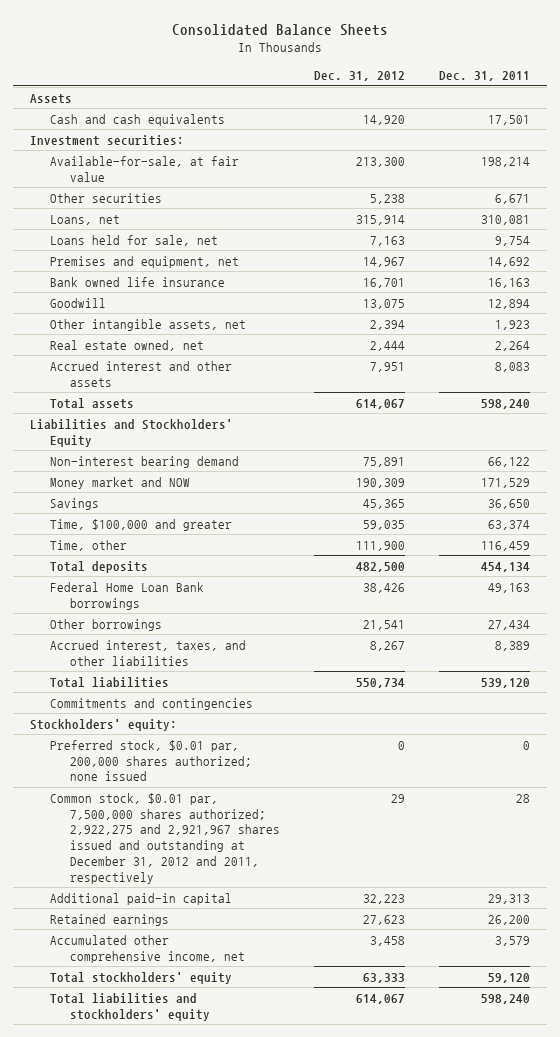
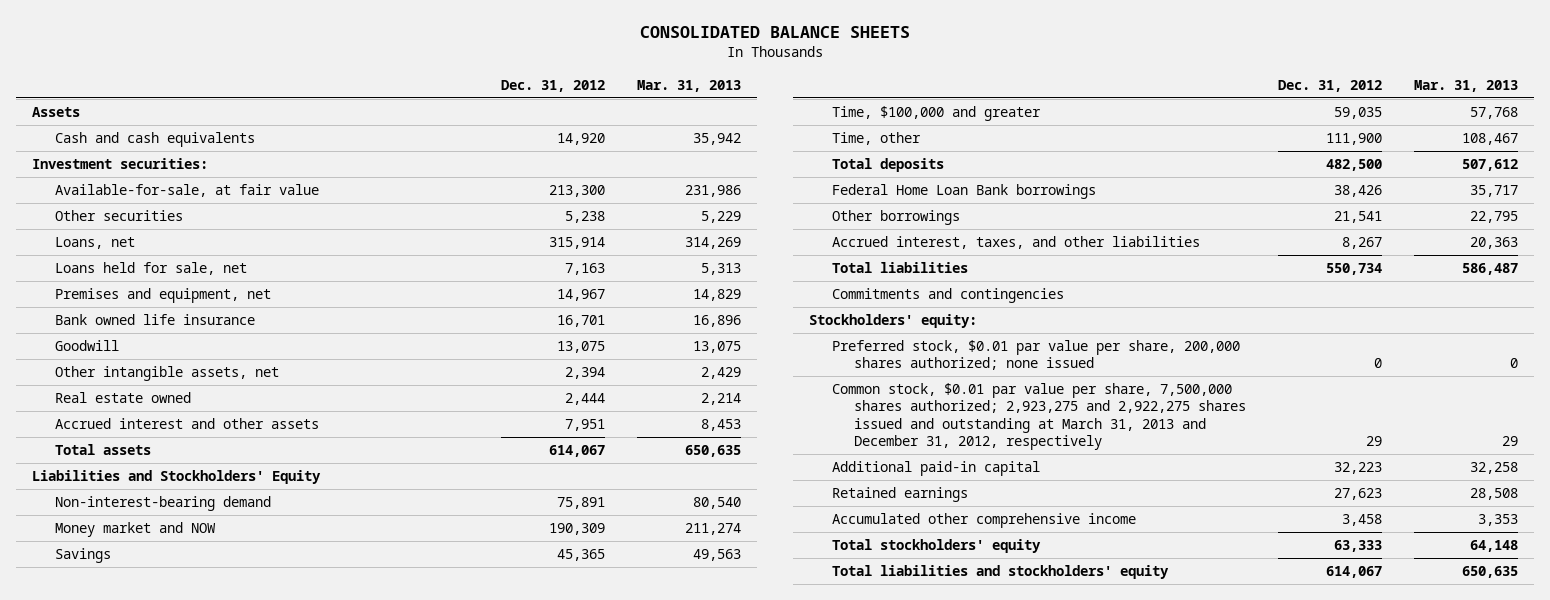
- Consolidated Balance Sheets
+ CONSOLIDATED BALANCE SHEETS
- | Dec. 31, 2012 | Dec. 31, 2011
+ | Dec. 31, 2012 | Mar. 31, 2013
- Real estate owned, net | 2,444 | 2,264
+ Real estate owned | 2,444 | 2,214
- Non-interest bearing demand | 75,891 | 66,122
+ Non-interest-bearing demand | 75,891 | 80,540
- Preferred stock, $0.01 par, 200,000 shares authorized; none issued | 0 | 0
- Common stock, $0.01 par, 7,500,000 shares authorized; 2,922,275 and 2,921,967 shares issued and outstanding at December 31, 2012 and 2011, respectively | 29 | 28
+ Preferred stock, $0.01 par value per share, 200,000 shares authorized; none issued | 0 | 0
+ Common stock, $0.01 par value per share, 7,500,000 shares authorized; 2,923,275 and 2,922,275 shares issued and outstanding at March 31, 2013 and December 31, 2012, respectively | 29 | 29
- Accumulated other comprehensive income, net | 3,458 | 3,579
+ Accumulated other comprehensive income | 3,458 | 3,353

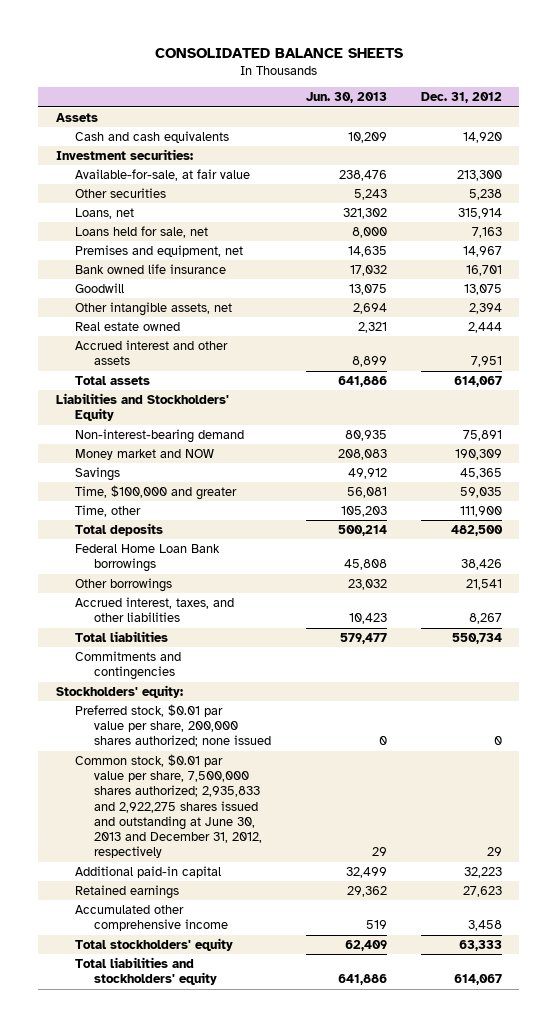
- | Dec. 31, 2012 | Mar. 31, 2013
+ | Jun. 30, 2013 | Dec. 31, 2012
- Common stock, $0.01 par value per share, 7,500,000 shares authorized; 2,923,275 and 2,922,275 shares issued and outstanding at March 31, 2013 and December 31, 2012, respectively | 29 | 29
+ Common stock, $0.01 par value per share, 7,500,000 shares authorized; 2,935,833 and 2,922,275 shares issued and outstanding at June 30, 2013 and December 31, 2012, respectively | 29 | 29

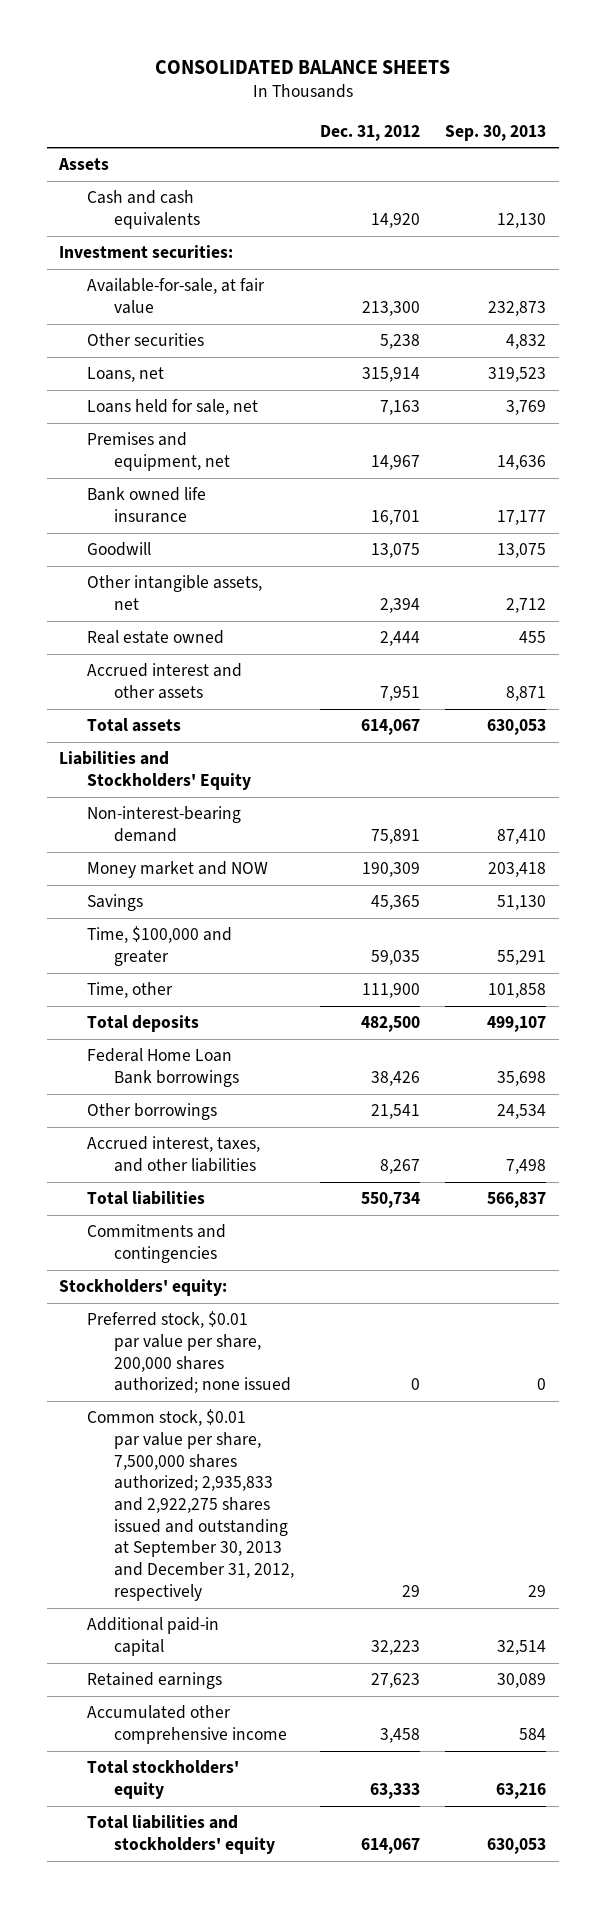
- | Jun. 30, 2013 | Dec. 31, 2012
+ | Dec. 31, 2012 | Sep. 30, 2013
- Common stock, $0.01 par value per share, 7,500,000 shares authorized; 2,935,833 and 2,922,275 shares issued and outstanding at June 30, 2013 and December 31, 2012, respectively | 29 | 29
+ Common stock, $0.01 par value per share, 7,500,000 shares authorized; 2,935,833 and 2,922,275 shares issued and outstanding at September 30, 2013 and December 31, 2012, respectively | 29 | 29

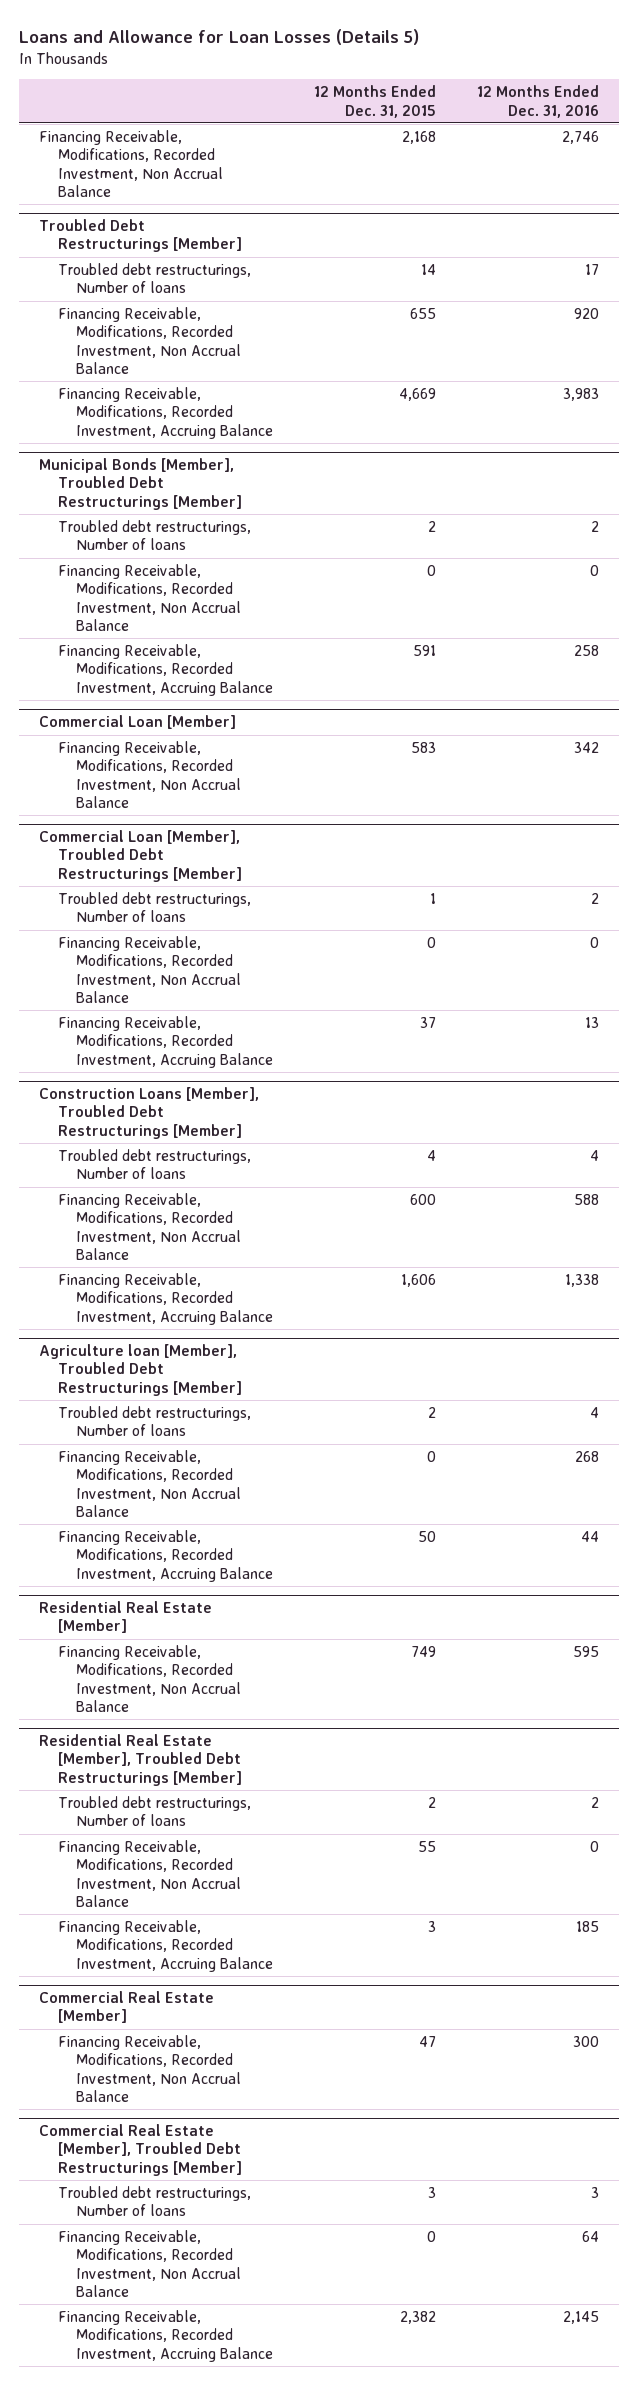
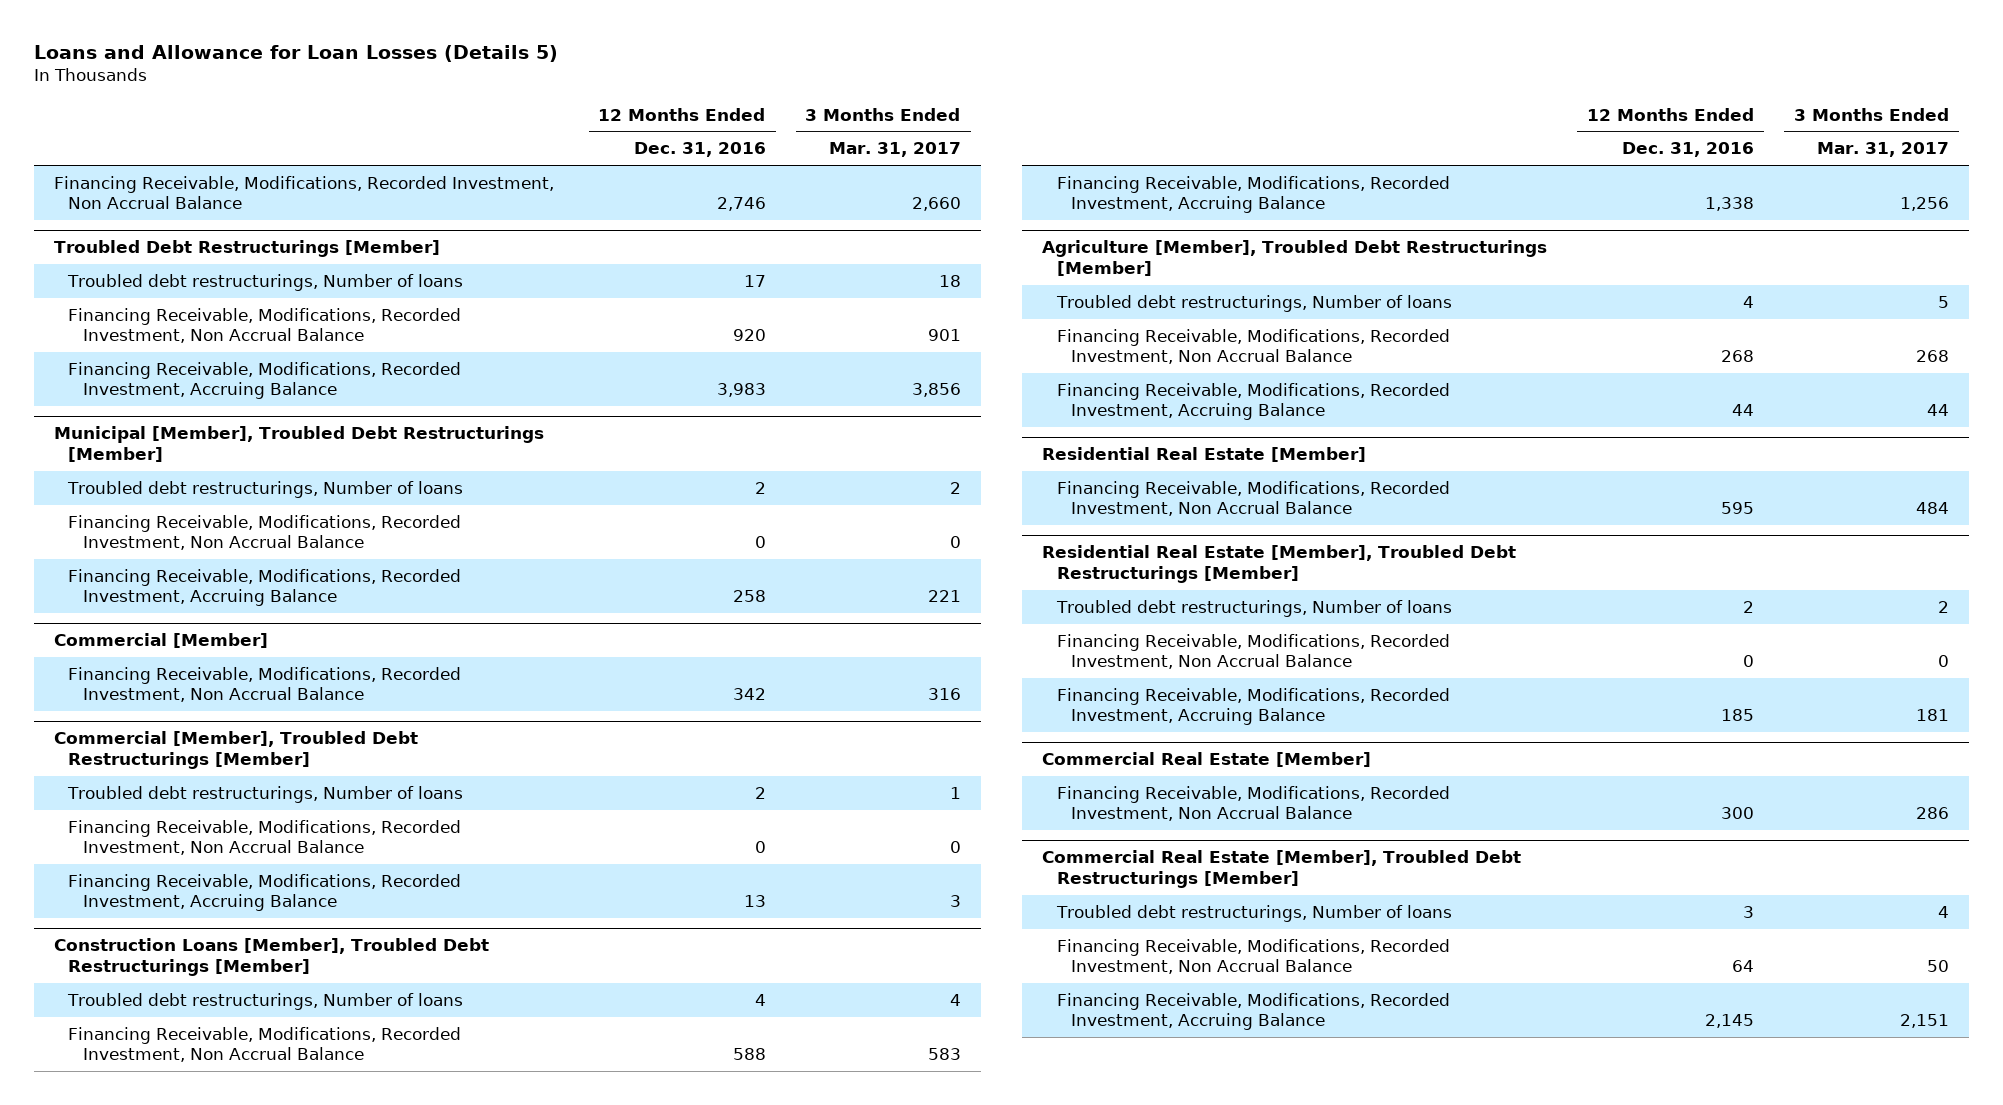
- | 12 Months Ended Dec. 31, 2015 | 12 Months Ended Dec. 31, 2016
+ | 12 Months Ended Dec. 31, 2016 | 3 Months Ended Mar. 31, 2017
- Municipal Bonds [Member], Troubled Debt Restructurings [Member]
+ Municipal [Member], Troubled Debt Restructurings [Member]
- Commercial Loan [Member]
+ Commercial [Member]
- Commercial Loan [Member], Troubled Debt Restructurings [Member]
+ Commercial [Member], Troubled Debt Restructurings [Member]
- Agriculture loan [Member], Troubled Debt Restructurings [Member]
+ Agriculture [Member], Troubled Debt Restructurings [Member]

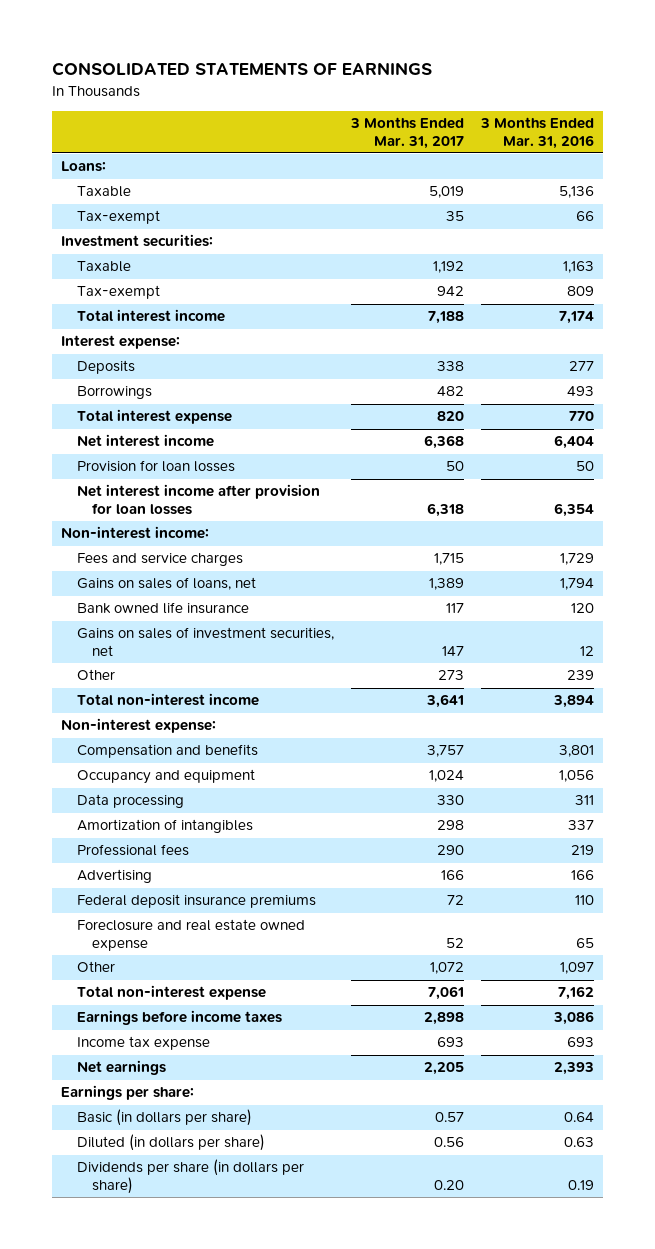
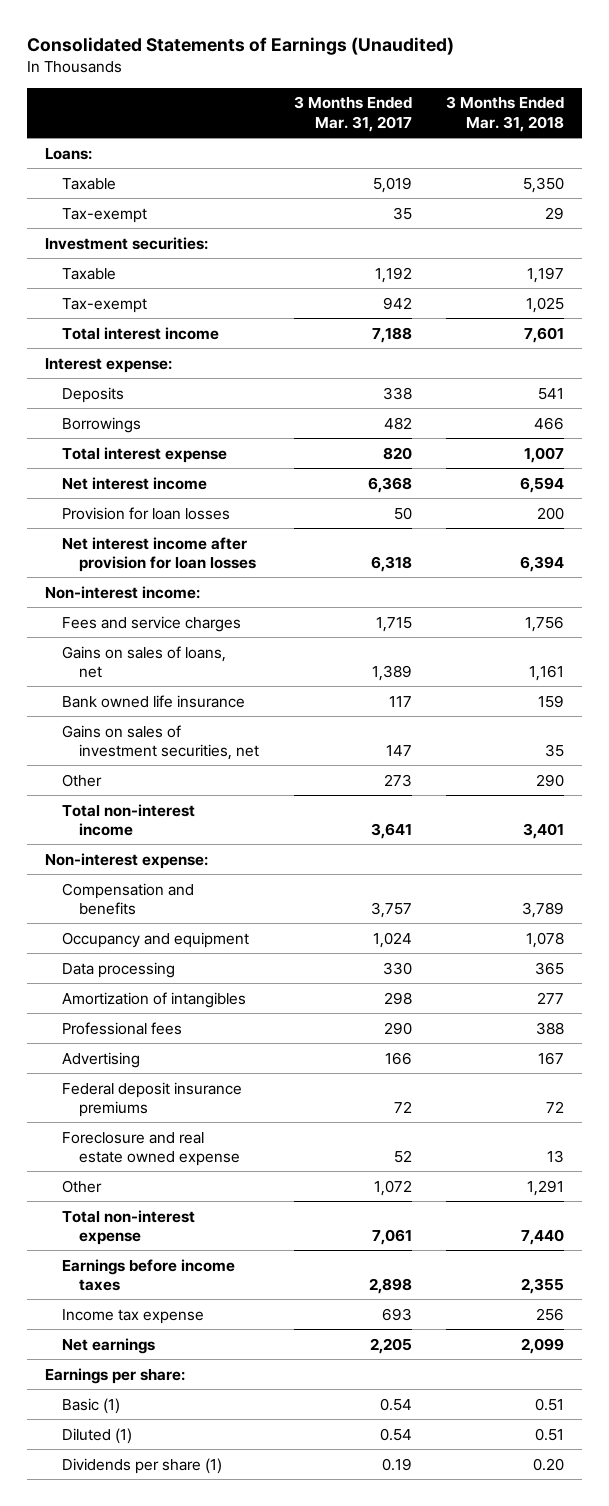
- CONSOLIDATED STATEMENTS OF EARNINGS
+ Consolidated Statements of Earnings (Unaudited)
- | 3 Months Ended Mar. 31, 2017 | 3 Months Ended Mar. 31, 2016
+ | 3 Months Ended Mar. 31, 2017 | 3 Months Ended Mar. 31, 2018
- Basic (in dollars per share) | 0.57 | 0.64
- Diluted (in dollars per share) | 0.56 | 0.63
- Dividends per share (in dollars per share) | 0.20 | 0.19
+ Basic (1) | 0.54 | 0.51
+ Diluted (1) | 0.54 | 0.51
+ Dividends per share (1) | 0.19 | 0.20

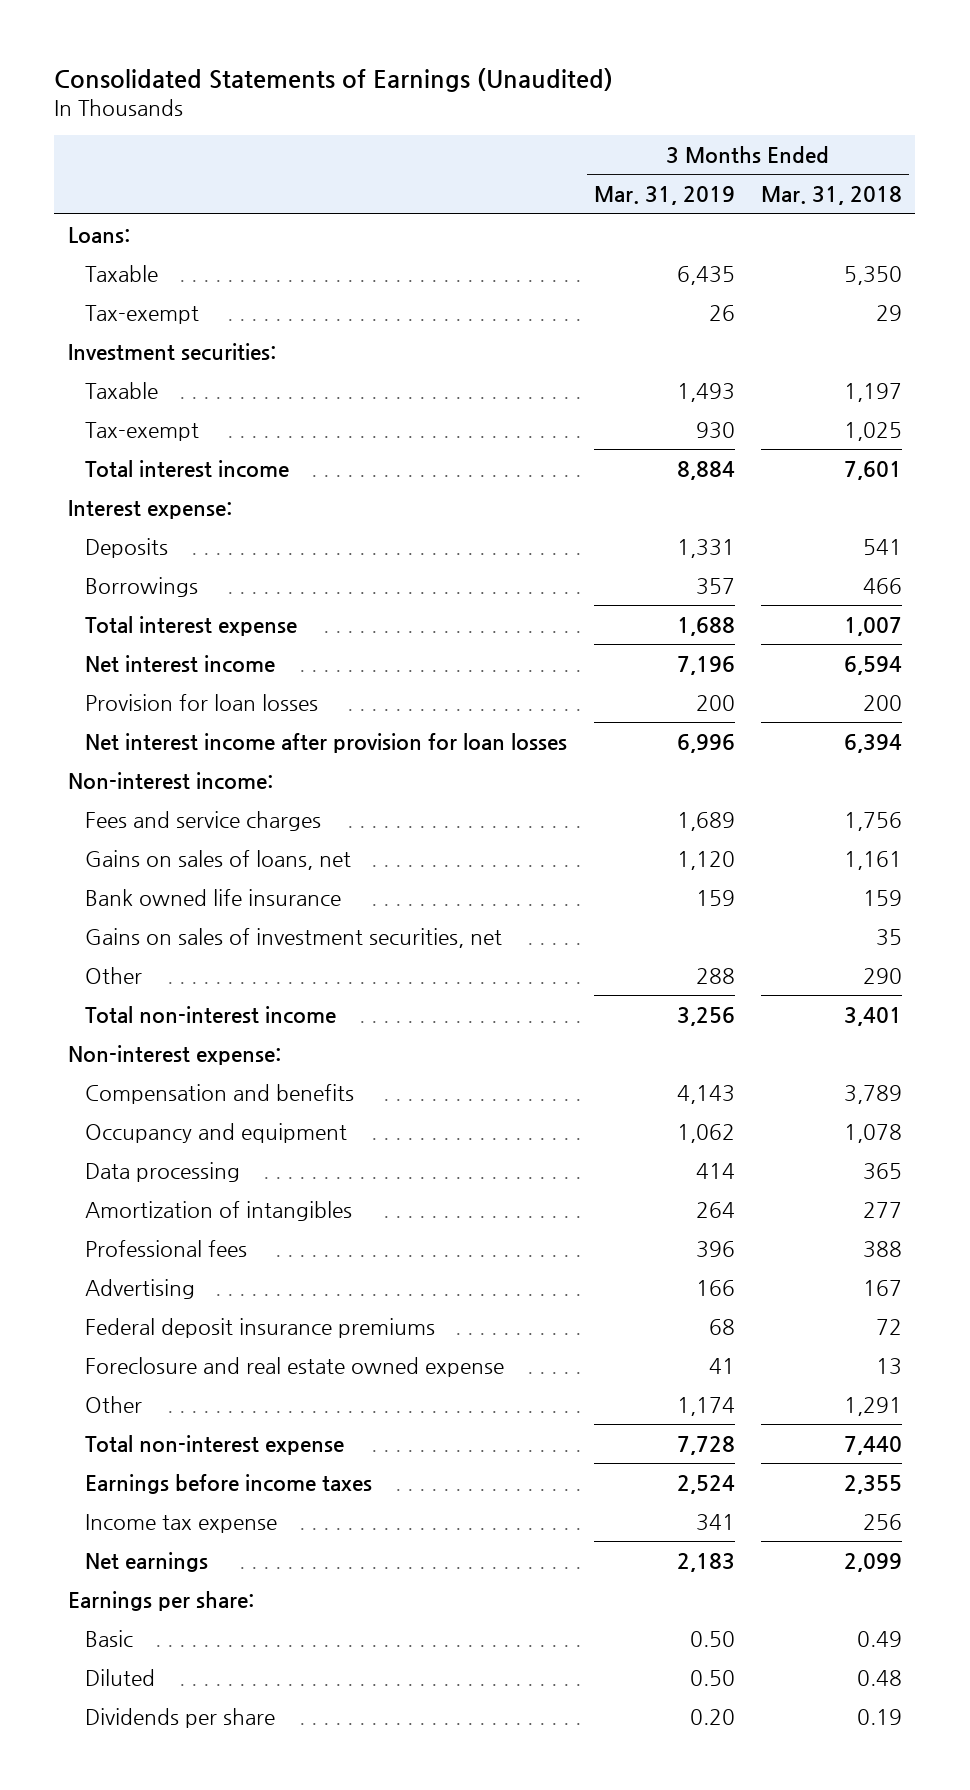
- | 3 Months Ended Mar. 31, 2017 | 3 Months Ended Mar. 31, 2018
+ | 3 Months Ended Mar. 31, 2019 | 3 Months Ended Mar. 31, 2018
- Basic (1) | 0.54 | 0.51
- Diluted (1) | 0.54 | 0.51
- Dividends per share (1) | 0.19 | 0.20
+ Basic | 0.50 | 0.49
+ Diluted | 0.50 | 0.48
+ Dividends per share | 0.20 | 0.19

